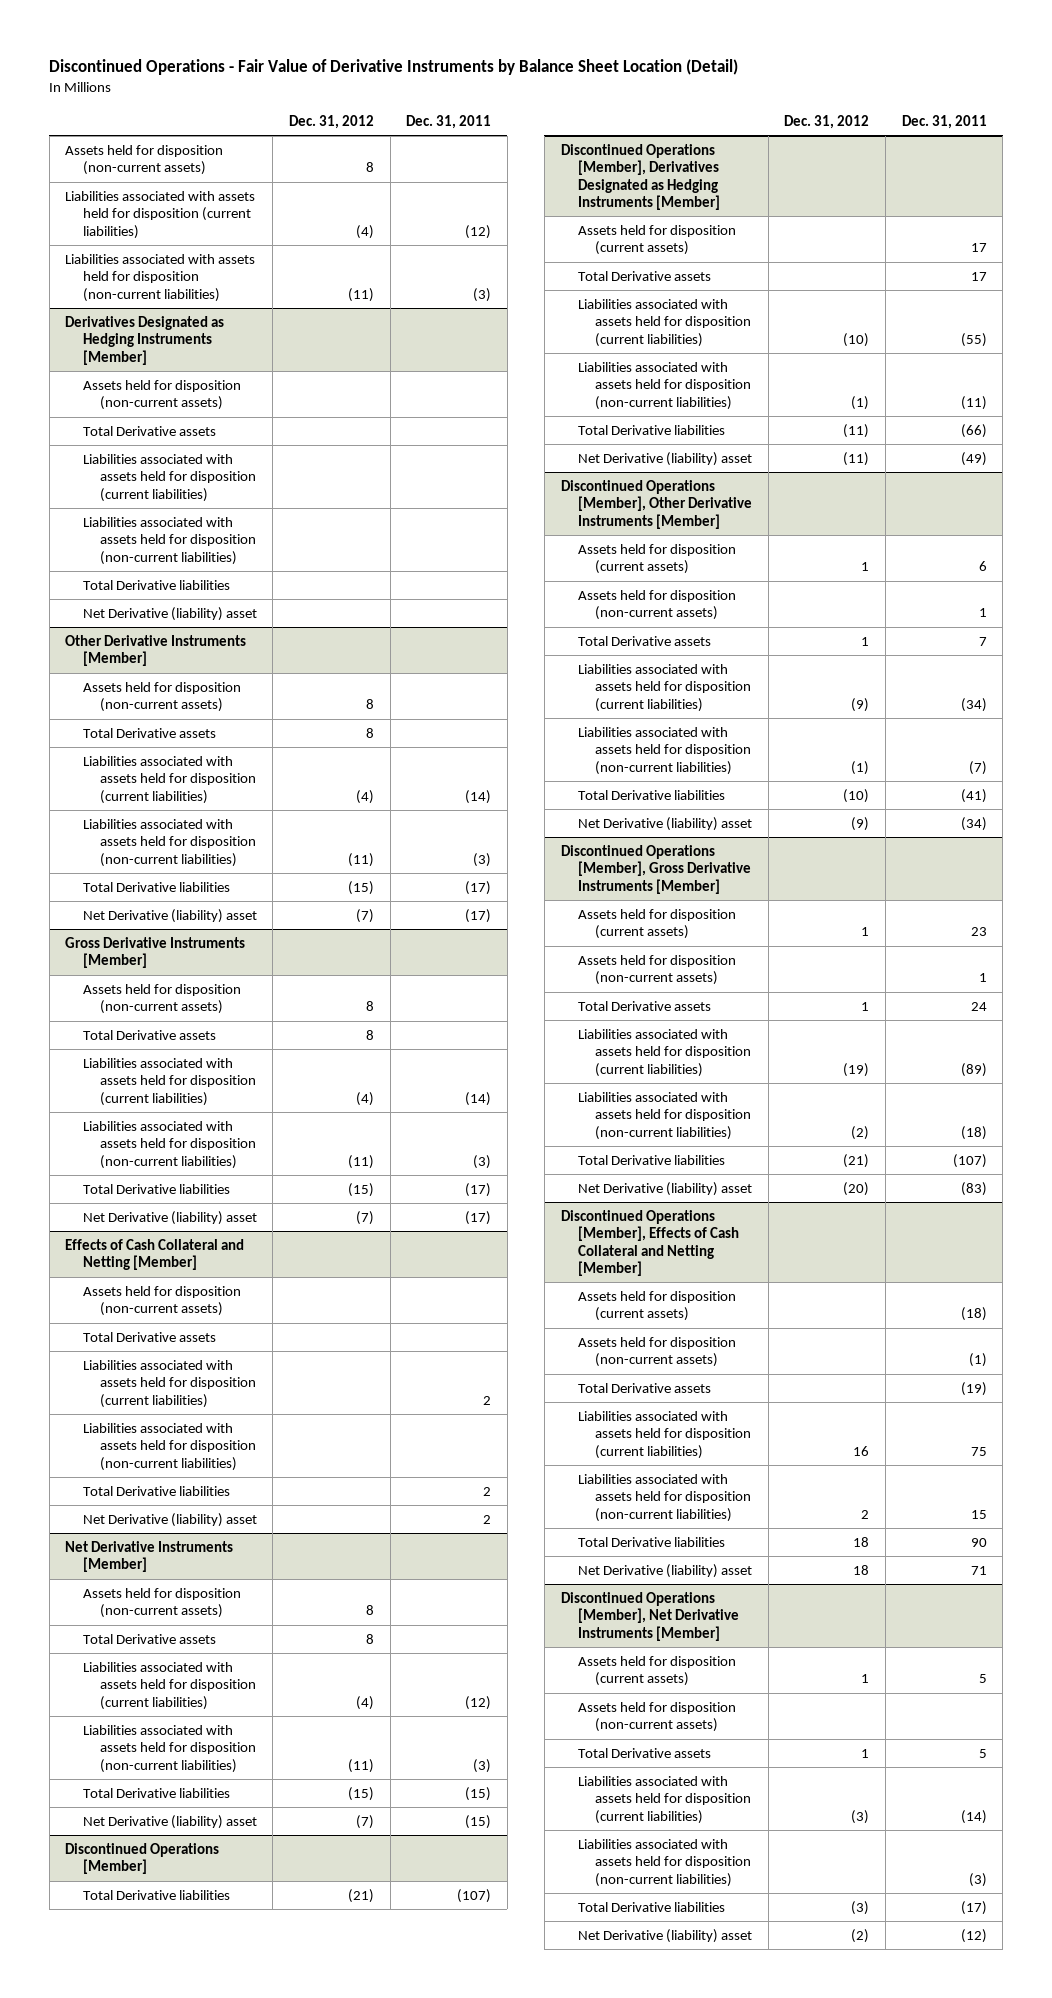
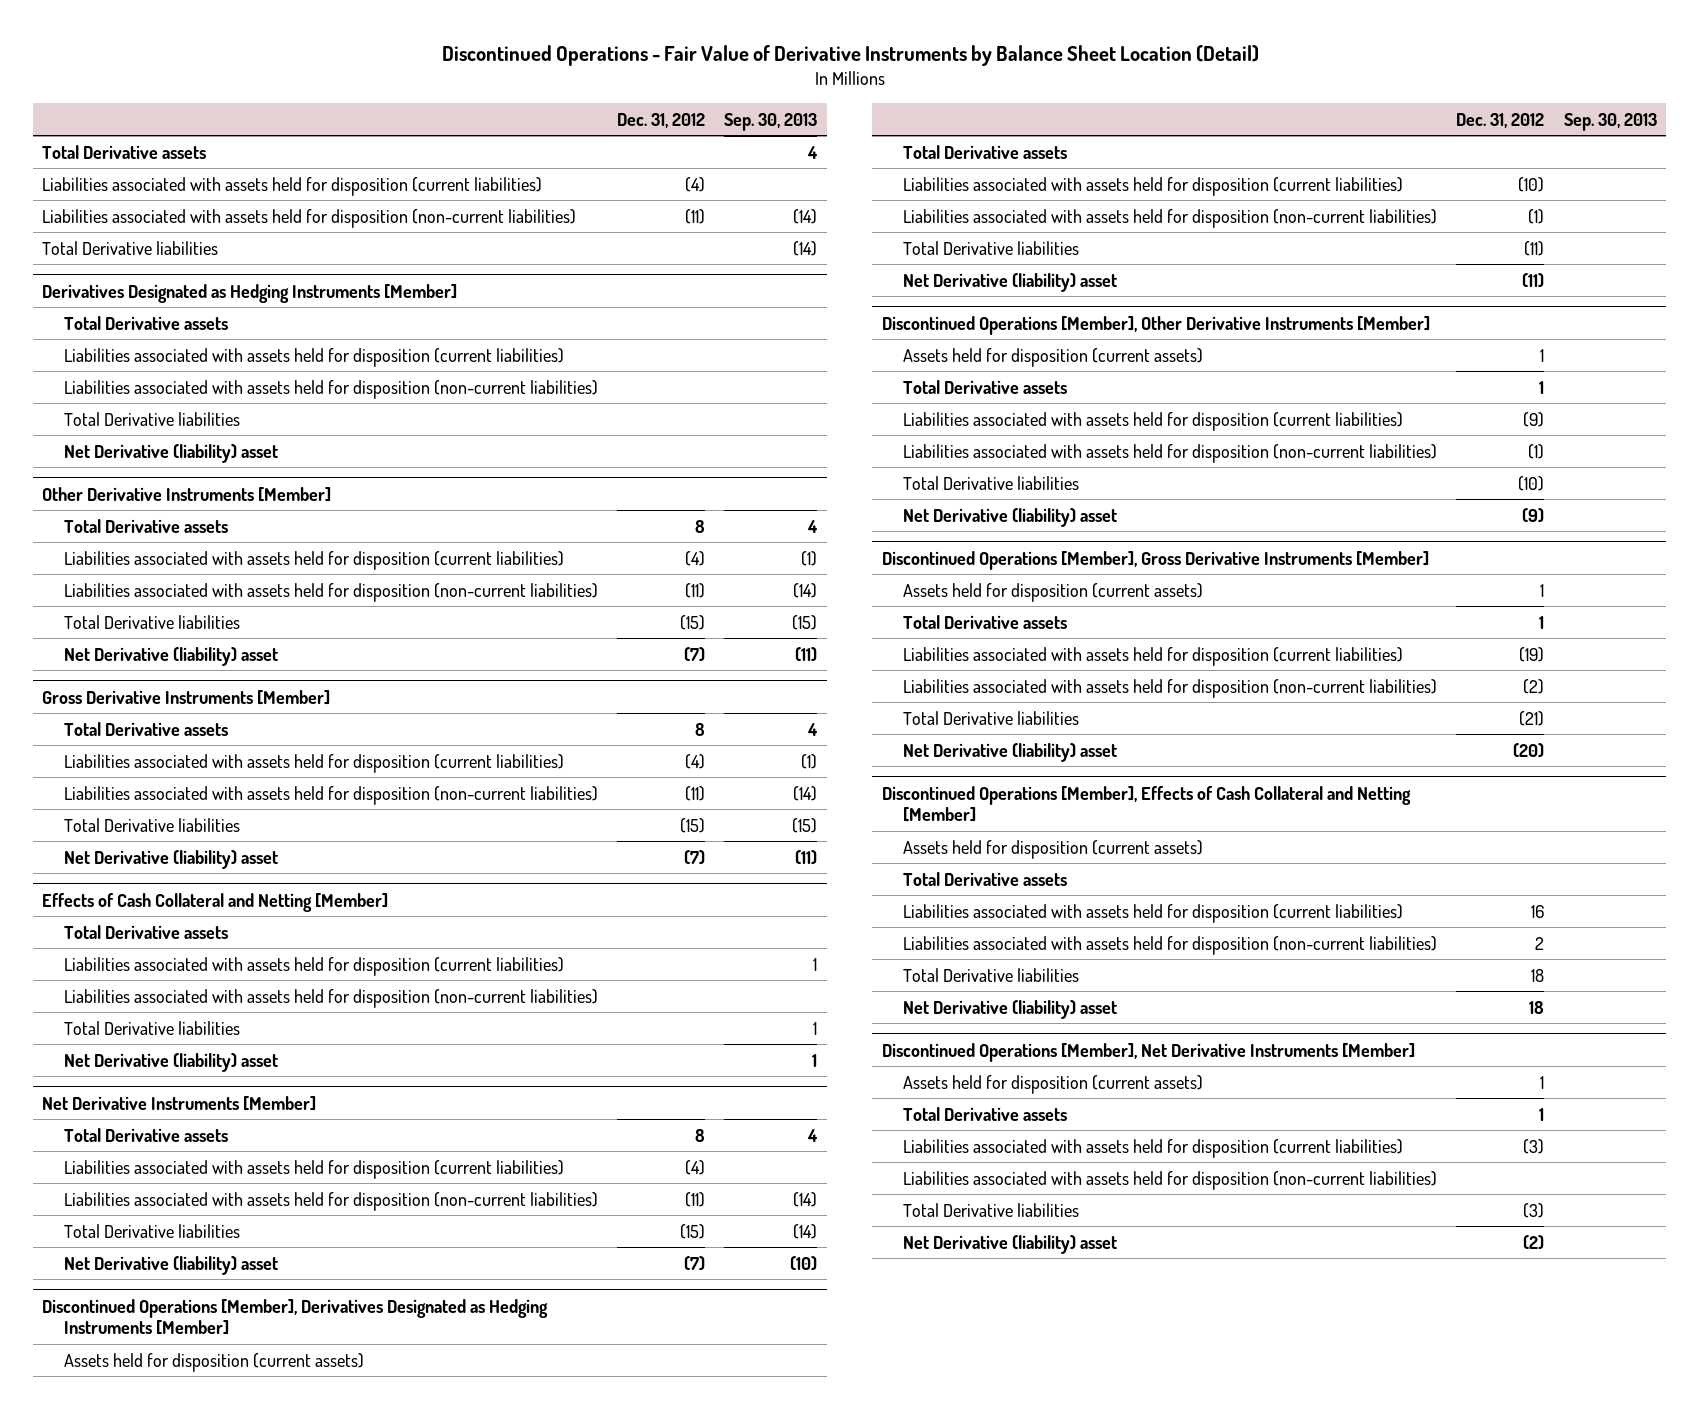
- | Dec. 31, 2012 | Dec. 31, 2011
+ | Dec. 31, 2012 | Sep. 30, 2013
- Assets held for disposition (non-current assets) | 8 |
+ Total Derivative assets | | 4
+ Total Derivative liabilities | | (14)
@ Derivatives Designated as Hedging Instruments [Member]
- Assets held for disposition (non-current assets)
@ Other Derivative Instruments [Member]
- Assets held for disposition (non-current assets) | 8 |
@ Gross Derivative Instruments [Member]
- Assets held for disposition (non-current assets) | 8 |
@ Effects of Cash Collateral and Netting [Member]
- Assets held for disposition (non-current assets)
@ Net Derivative Instruments [Member]
- Assets held for disposition (non-current assets) | 8 |
- Discontinued Operations [Member]
- Total Derivative liabilities | (21) | (107)
@ Discontinued Operations [Member], Other Derivative Instruments [Member]
- Assets held for disposition (non-current assets) | | 1
@ Discontinued Operations [Member], Gross Derivative Instruments [Member]
- Assets held for disposition (non-current assets) | | 1
@ Discontinued Operations [Member], Effects of Cash Collateral and Netting [Member]
- Assets held for disposition (non-current assets) | | (1)
@ Discontinued Operations [Member], Net Derivative Instruments [Member]
- Assets held for disposition (non-current assets)

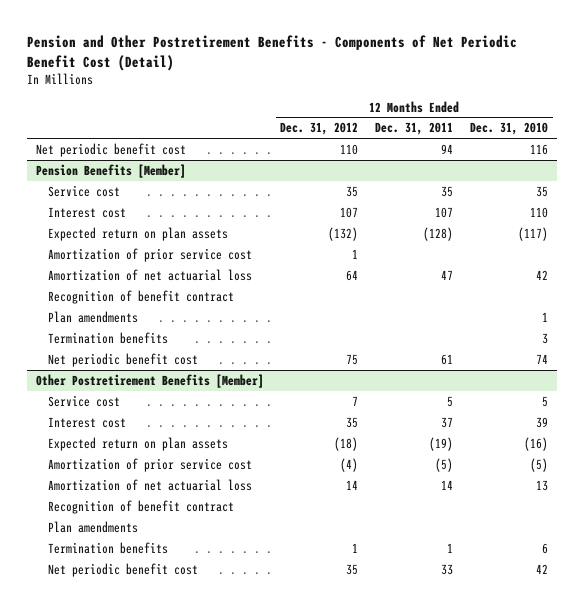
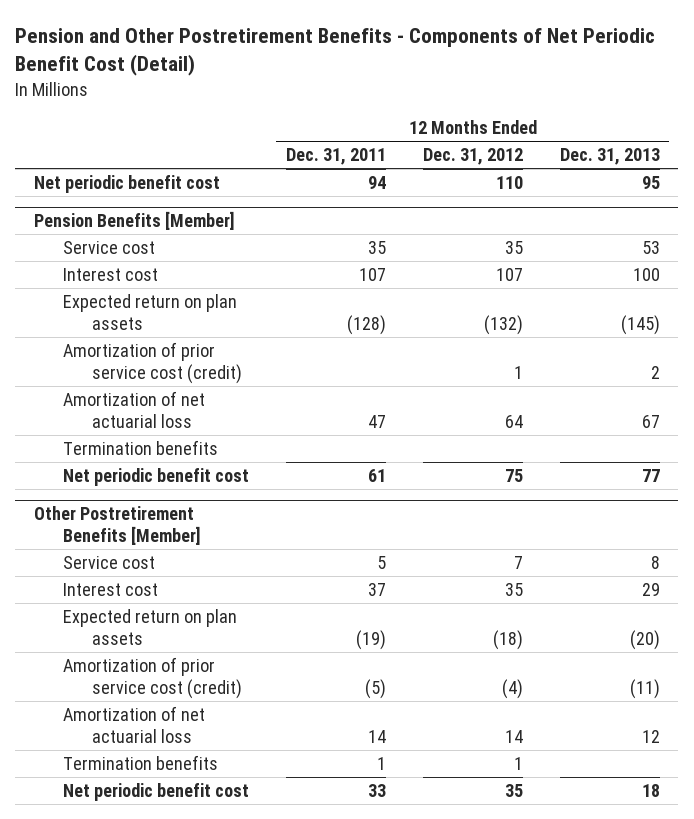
- | 12 Months Ended Dec. 31, 2012 | 12 Months Ended Dec. 31, 2011 | 12 Months Ended Dec. 31, 2010
+ | 12 Months Ended Dec. 31, 2011 | 12 Months Ended Dec. 31, 2012 | 12 Months Ended Dec. 31, 2013
@ Pension Benefits [Member]
- Amortization of prior service cost | 1 | |
+ Amortization of prior service cost (credit) | | 1 | 2
- Recognition of benefit contract
- Plan amendments | | | 1
@ Other Postretirement Benefits [Member]
- Amortization of prior service cost | (4) | (5) | (5)
+ Amortization of prior service cost (credit) | (5) | (4) | (11)
- Recognition of benefit contract
- Plan amendments

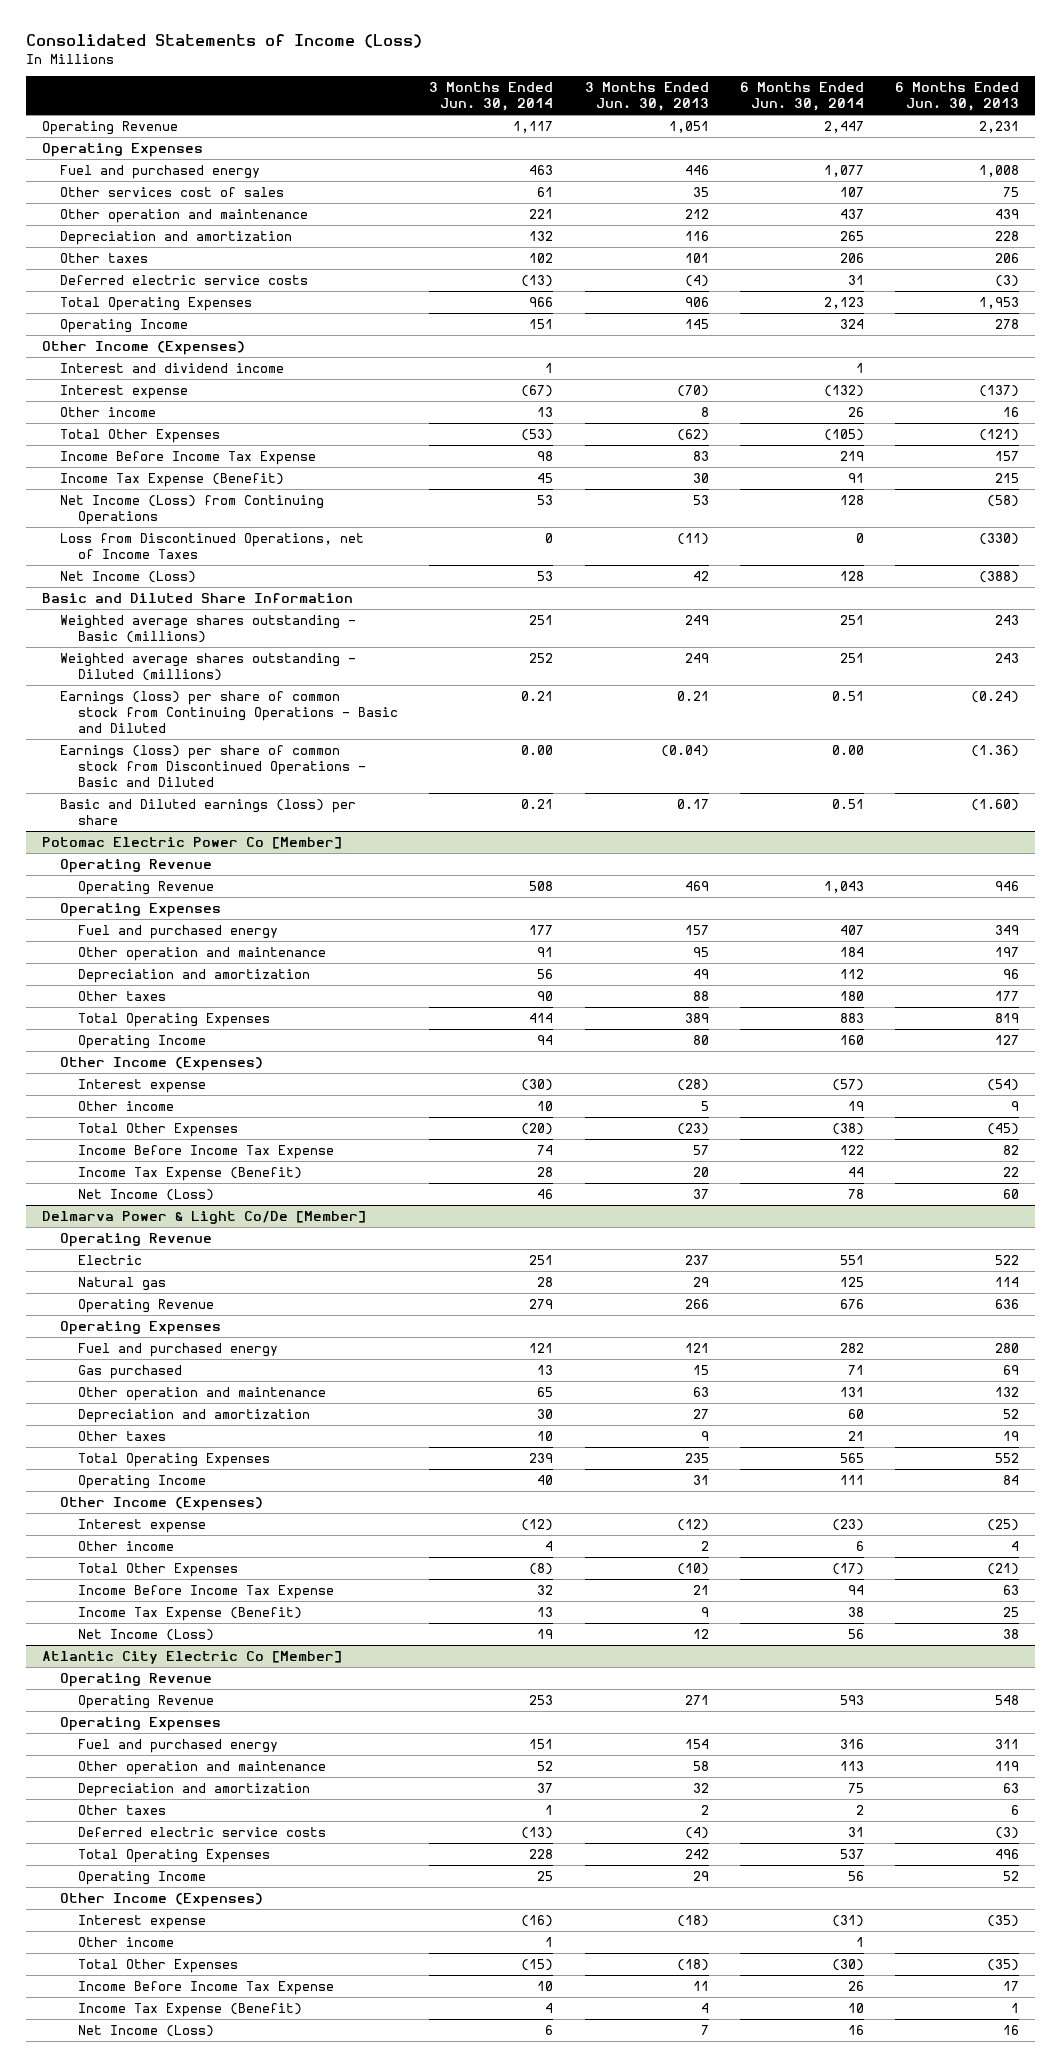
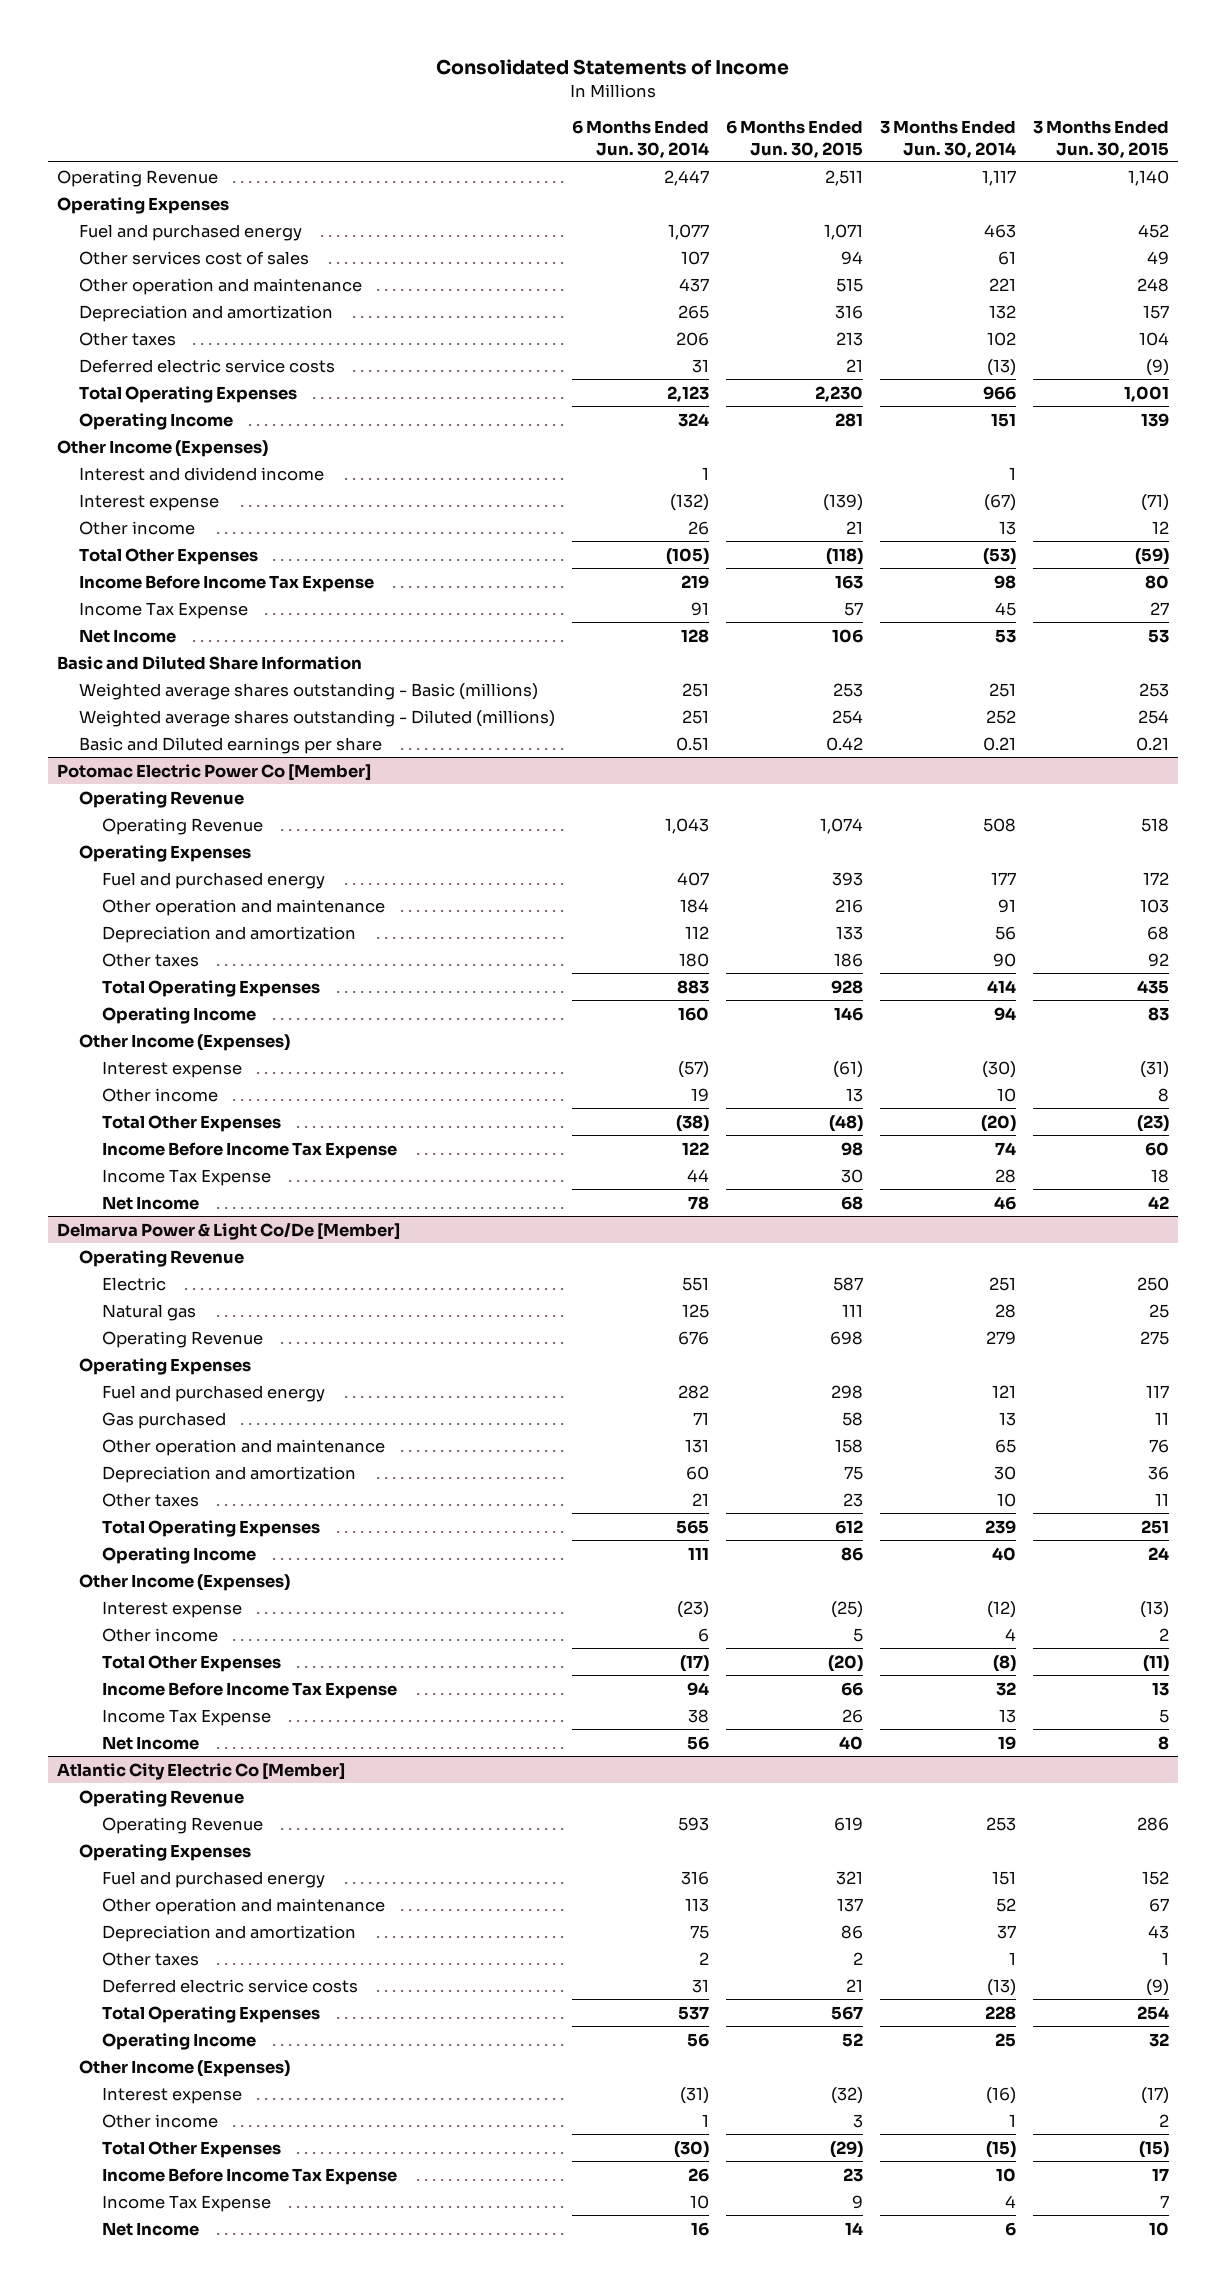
- Consolidated Statements of Income (Loss)
+ Consolidated Statements of Income
- | 3 Months Ended Jun. 30, 2014 | 3 Months Ended Jun. 30, 2013 | 6 Months Ended Jun. 30, 2014 | 6 Months Ended Jun. 30, 2013
+ | 6 Months Ended Jun. 30, 2014 | 6 Months Ended Jun. 30, 2015 | 3 Months Ended Jun. 30, 2014 | 3 Months Ended Jun. 30, 2015
- Income Tax Expense (Benefit) | 45 | 30 | 91 | 215
- Net Income (Loss) from Continuing Operations | 53 | 53 | 128 | (58)
- Loss from Discontinued Operations, net of Income Taxes | 0 | (11) | 0 | (330)
- Net Income (Loss) | 53 | 42 | 128 | (388)
+ Income Tax Expense | 91 | 57 | 45 | 27
+ Net Income | 128 | 106 | 53 | 53
- Earnings (loss) per share of common stock from Continuing Operations - Basic and Diluted | 0.21 | 0.21 | 0.51 | (0.24)
- Earnings (loss) per share of common stock from Discontinued Operations - Basic and Diluted | 0.00 | (0.04) | 0.00 | (1.36)
- Basic and Diluted earnings (loss) per share | 0.21 | 0.17 | 0.51 | (1.60)
+ Basic and Diluted earnings per share | 0.51 | 0.42 | 0.21 | 0.21
@ Potomac Electric Power Co [Member]
- Income Tax Expense (Benefit) | 28 | 20 | 44 | 22
- Net Income (Loss) | 46 | 37 | 78 | 60
+ Income Tax Expense | 44 | 30 | 28 | 18
+ Net Income | 78 | 68 | 46 | 42
@ Delmarva Power & Light Co/De [Member]
- Income Tax Expense (Benefit) | 13 | 9 | 38 | 25
- Net Income (Loss) | 19 | 12 | 56 | 38
+ Income Tax Expense | 38 | 26 | 13 | 5
+ Net Income | 56 | 40 | 19 | 8
@ Atlantic City Electric Co [Member]
- Income Tax Expense (Benefit) | 4 | 4 | 10 | 1
- Net Income (Loss) | 6 | 7 | 16 | 16
+ Income Tax Expense | 10 | 9 | 4 | 7
+ Net Income | 16 | 14 | 6 | 10

